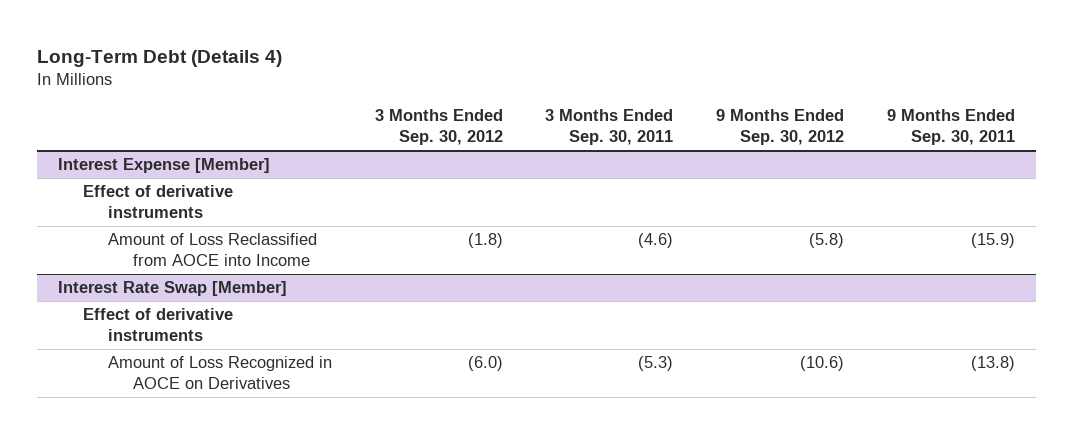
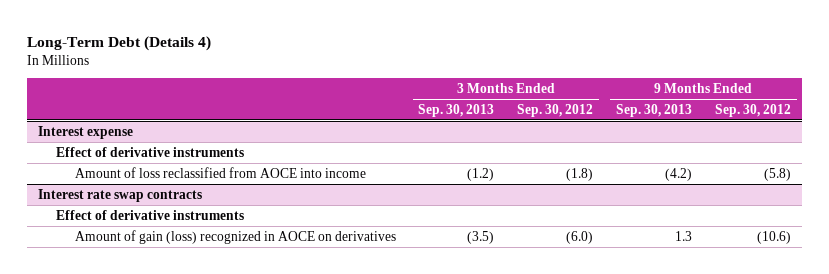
- | 3 Months Ended Sep. 30, 2012 | 3 Months Ended Sep. 30, 2011 | 9 Months Ended Sep. 30, 2012 | 9 Months Ended Sep. 30, 2011
+ | 3 Months Ended Sep. 30, 2013 | 3 Months Ended Sep. 30, 2012 | 9 Months Ended Sep. 30, 2013 | 9 Months Ended Sep. 30, 2012
- Interest Expense [Member]
+ Interest expense
- Amount of Loss Reclassified from AOCE into Income | (1.8) | (4.6) | (5.8) | (15.9)
- Interest Rate Swap [Member]
+ Amount of loss reclassified from AOCE into income | (1.2) | (1.8) | (4.2) | (5.8)
+ Interest rate swap contracts
- Amount of Loss Recognized in AOCE on Derivatives | (6.0) | (5.3) | (10.6) | (13.8)
+ Amount of gain (loss) recognized in AOCE on derivatives | (3.5) | (6.0) | 1.3 | (10.6)

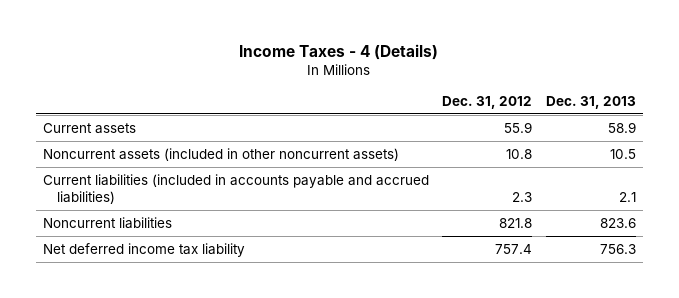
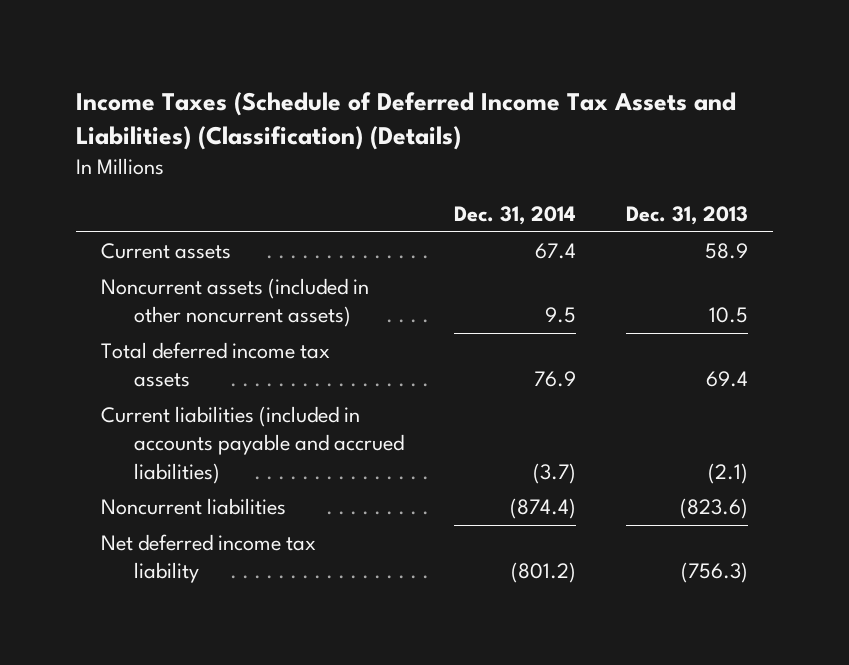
- Income Taxes - 4 (Details)
+ Income Taxes (Schedule of Deferred Income Tax Assets and Liabilities) (Classification) (Details)
- | Dec. 31, 2012 | Dec. 31, 2013
+ | Dec. 31, 2014 | Dec. 31, 2013
- Current liabilities (included in accounts payable and accrued liabilities) | 2.3 | 2.1
- Noncurrent liabilities | 821.8 | 823.6
- Net deferred income tax liability | 757.4 | 756.3
+ Total deferred income tax assets | 76.9 | 69.4
+ Current liabilities (included in accounts payable and accrued liabilities) | (3.7) | (2.1)
+ Noncurrent liabilities | (874.4) | (823.6)
+ Net deferred income tax liability | (801.2) | (756.3)

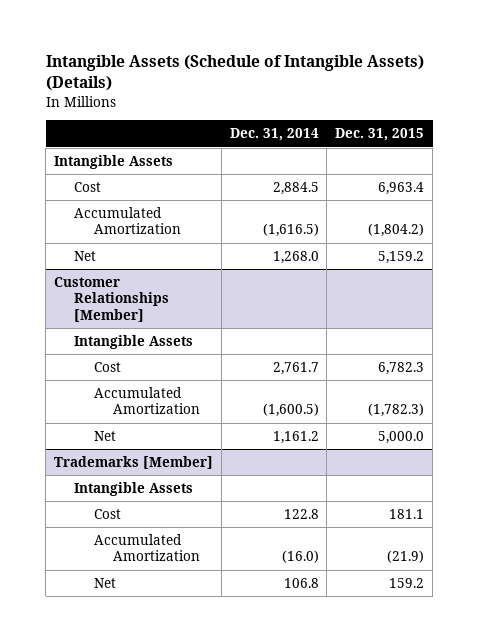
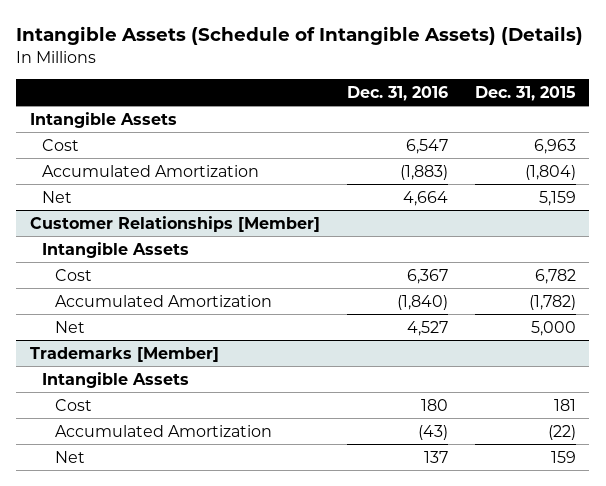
- | Dec. 31, 2014 | Dec. 31, 2015
+ | Dec. 31, 2016 | Dec. 31, 2015
- Cost | 2,884.5 | 6,963.4
- Accumulated Amortization | (1,616.5) | (1,804.2)
- Net | 1,268.0 | 5,159.2
+ Cost | 6,547 | 6,963
+ Accumulated Amortization | (1,883) | (1,804)
+ Net | 4,664 | 5,159
@ Customer Relationships [Member]
- Cost | 2,761.7 | 6,782.3
- Accumulated Amortization | (1,600.5) | (1,782.3)
- Net | 1,161.2 | 5,000.0
+ Cost | 6,367 | 6,782
+ Accumulated Amortization | (1,840) | (1,782)
+ Net | 4,527 | 5,000
@ Trademarks [Member]
- Cost | 122.8 | 181.1
- Accumulated Amortization | (16.0) | (21.9)
- Net | 106.8 | 159.2
+ Cost | 180 | 181
+ Accumulated Amortization | (43) | (22)
+ Net | 137 | 159

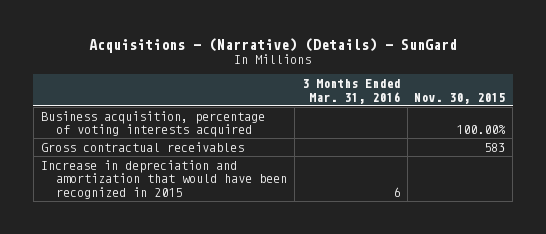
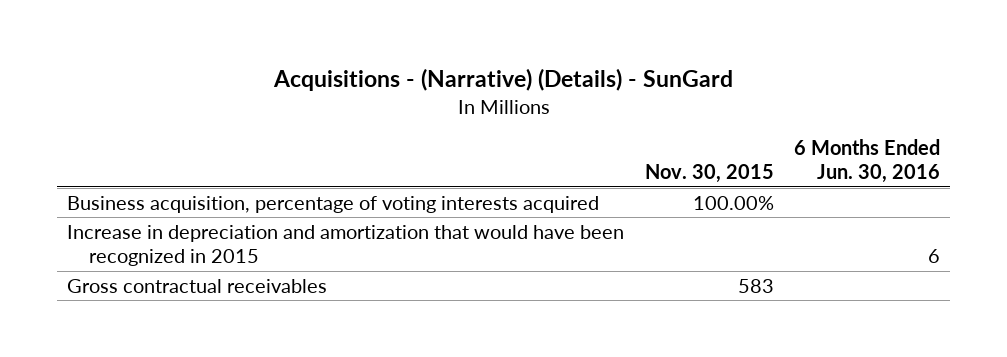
- | 3 Months Ended Mar. 31, 2016 | Nov. 30, 2015
+ | Nov. 30, 2015 | 6 Months Ended Jun. 30, 2016
moved down: Gross contractual receivables | 583 |

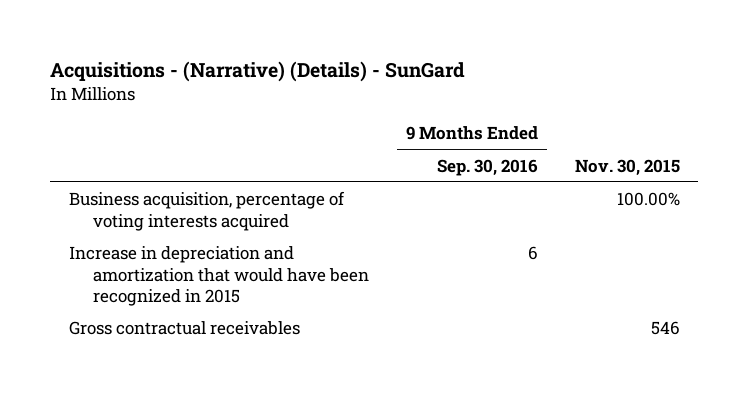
- | Nov. 30, 2015 | 6 Months Ended Jun. 30, 2016
+ | 9 Months Ended Sep. 30, 2016 | Nov. 30, 2015
- Gross contractual receivables | 583 |
+ Gross contractual receivables | | 546

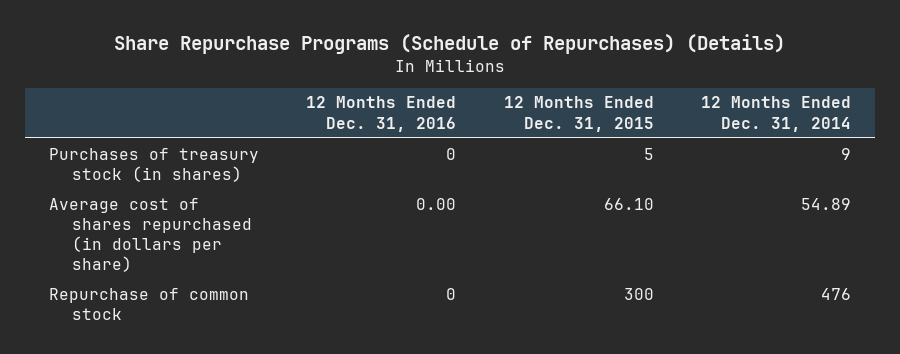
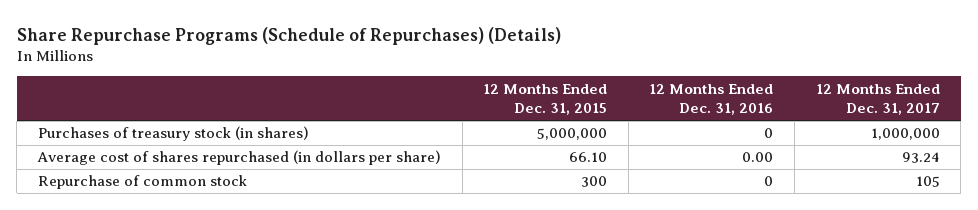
- | 12 Months Ended Dec. 31, 2016 | 12 Months Ended Dec. 31, 2015 | 12 Months Ended Dec. 31, 2014
+ | 12 Months Ended Dec. 31, 2015 | 12 Months Ended Dec. 31, 2016 | 12 Months Ended Dec. 31, 2017
- Purchases of treasury stock (in shares) | 0 | 5 | 9
+ Purchases of treasury stock (in shares) | 5,000,000 | 0 | 1,000,000

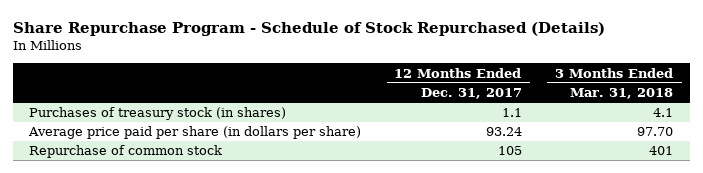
- Share Repurchase Programs (Schedule of Repurchases) (Details)
+ Share Repurchase Program - Schedule of Stock Repurchased (Details)
- | 12 Months Ended Dec. 31, 2015 | 12 Months Ended Dec. 31, 2016 | 12 Months Ended Dec. 31, 2017
+ | 12 Months Ended Dec. 31, 2017 | 3 Months Ended Mar. 31, 2018
- Purchases of treasury stock (in shares) | 5,000,000 | 0 | 1,000,000
- Average cost of shares repurchased (in dollars per share) | 66.10 | 0.00 | 93.24
+ Purchases of treasury stock (in shares) | 1.1 | 4.1
+ Average price paid per share (in dollars per share) | 93.24 | 97.70

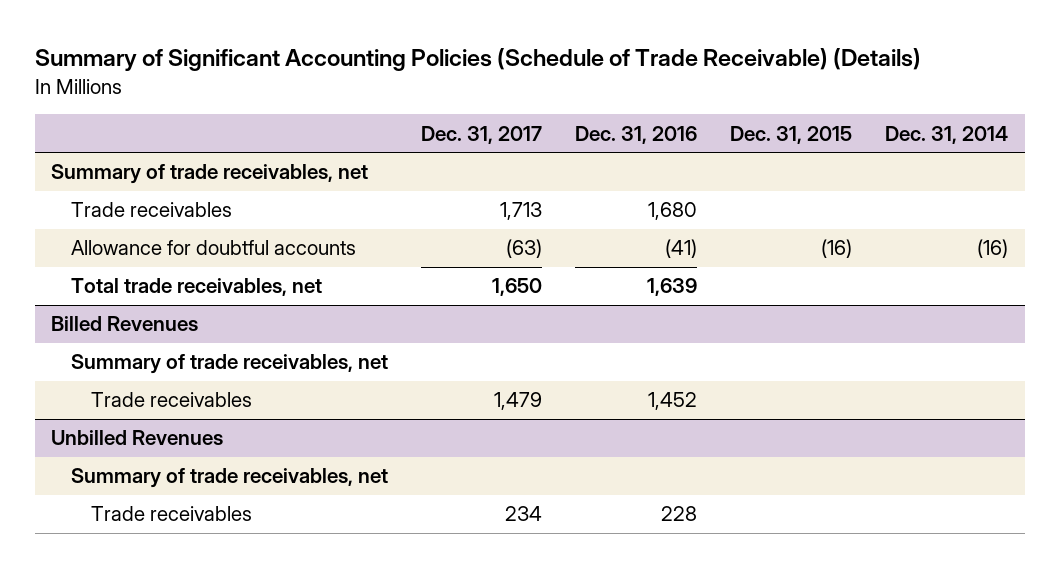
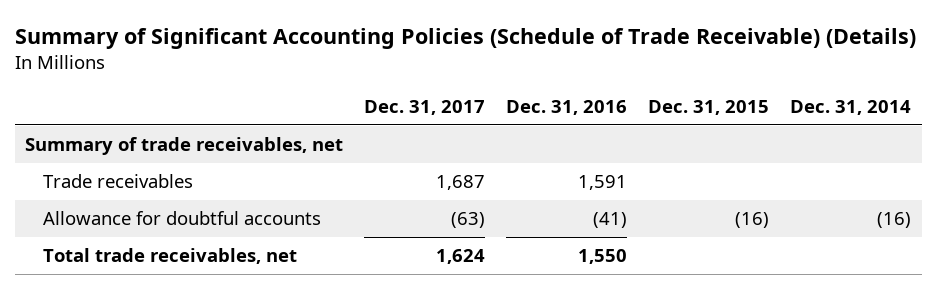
- Trade receivables | 1,713 | 1,680 | |
+ Trade receivables | 1,687 | 1,591 | |
- Total trade receivables, net | 1,650 | 1,639 | |
- Billed Revenues
- Summary of trade receivables, net
- Trade receivables | 1,479 | 1,452 | |
- Unbilled Revenues
- Summary of trade receivables, net
- Trade receivables | 234 | 228 | |
+ Total trade receivables, net | 1,624 | 1,550 | |

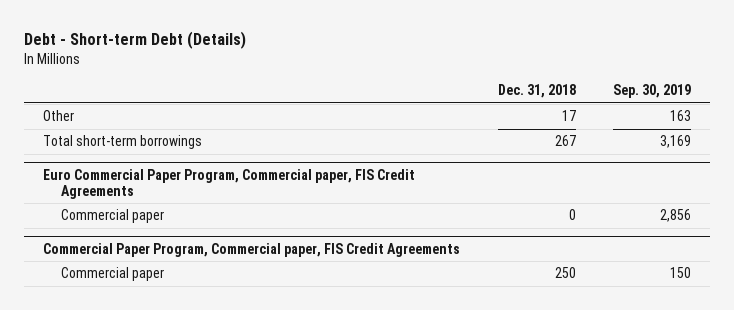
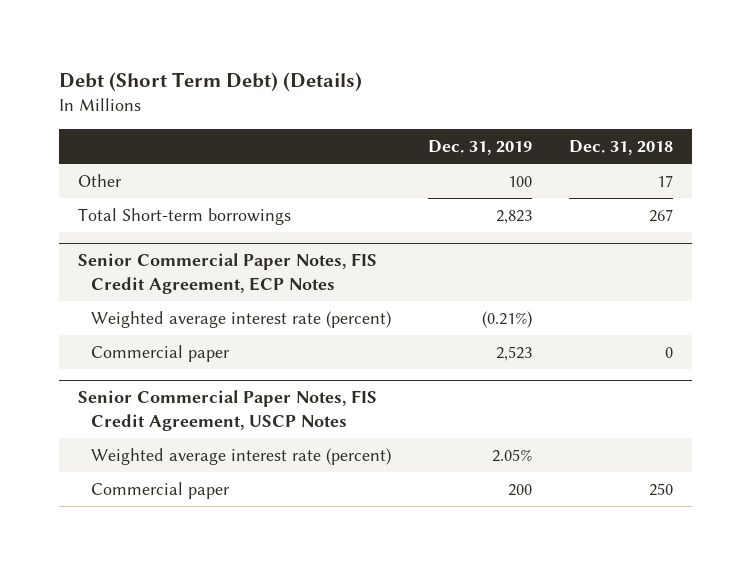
- Debt - Short-term Debt (Details)
+ Debt (Short Term Debt) (Details)
- | Dec. 31, 2018 | Sep. 30, 2019
+ | Dec. 31, 2019 | Dec. 31, 2018
- Total short-term borrowings | 267 | 3,169
- Euro Commercial Paper Program, Commercial paper, FIS Credit Agreements
+ Total Short-term borrowings | 2,823 | 267
+ Senior Commercial Paper Notes, FIS Credit Agreement, ECP Notes
+ Weighted average interest rate (percent) | (0.21%) |
- Commercial Paper Program, Commercial paper, FIS Credit Agreements
+ Senior Commercial Paper Notes, FIS Credit Agreement, USCP Notes
+ Weighted average interest rate (percent) | 2.05% |

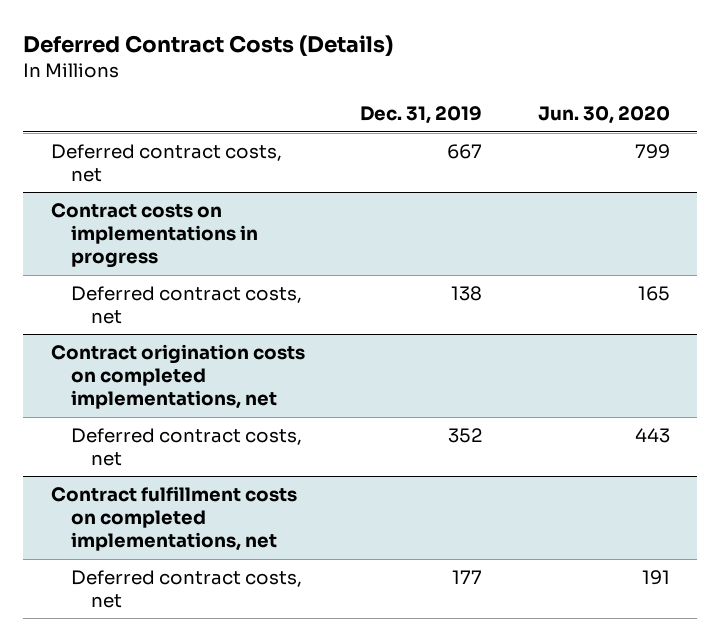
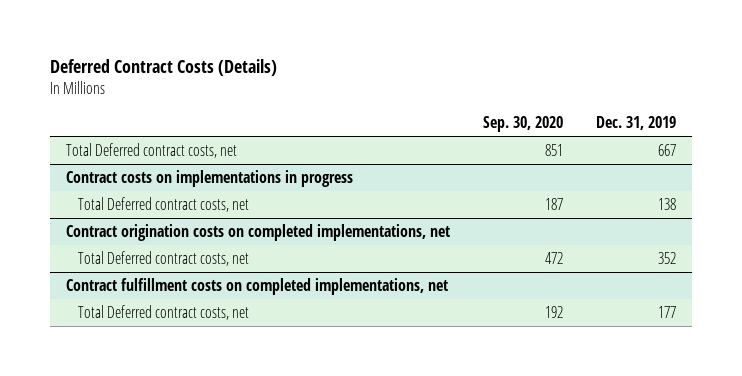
- | Dec. 31, 2019 | Jun. 30, 2020
+ | Sep. 30, 2020 | Dec. 31, 2019
- Deferred contract costs, net | 667 | 799
+ Total Deferred contract costs, net | 851 | 667
@ Contract costs on implementations in progress
- Deferred contract costs, net | 138 | 165
+ Total Deferred contract costs, net | 187 | 138
@ Contract origination costs on completed implementations, net
- Deferred contract costs, net | 352 | 443
+ Total Deferred contract costs, net | 472 | 352
@ Contract fulfillment costs on completed implementations, net
- Deferred contract costs, net | 177 | 191
+ Total Deferred contract costs, net | 192 | 177

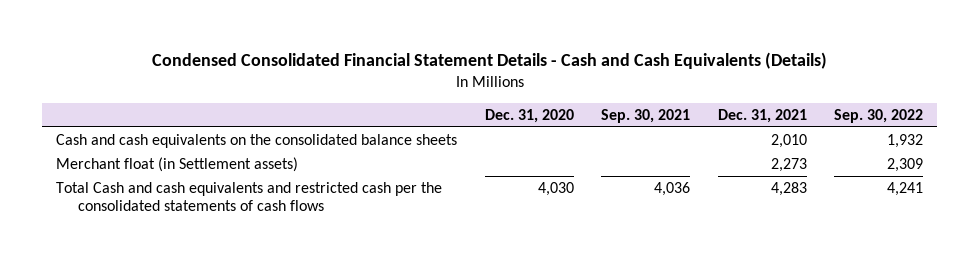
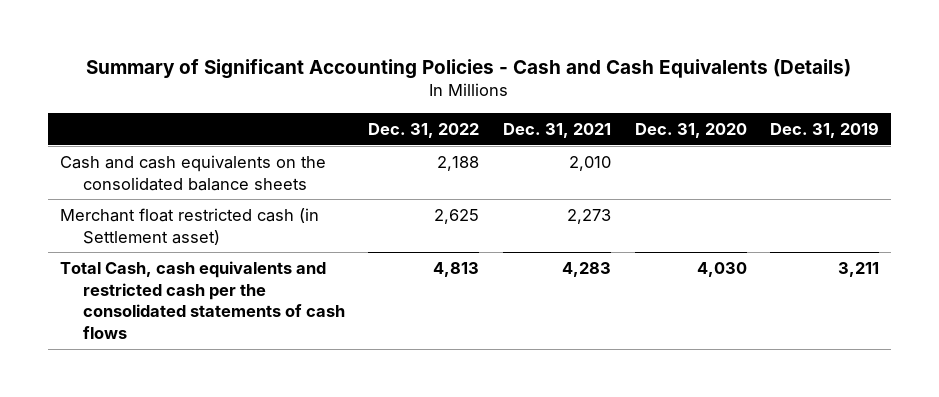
- Condensed Consolidated Financial Statement Details - Cash and Cash Equivalents (Details)
+ Summary of Significant Accounting Policies - Cash and Cash Equivalents (Details)
- | Dec. 31, 2020 | Sep. 30, 2021 | Dec. 31, 2021 | Sep. 30, 2022
+ | Dec. 31, 2022 | Dec. 31, 2021 | Dec. 31, 2020 | Dec. 31, 2019
- Merchant float (in Settlement assets) | | | 2,273 | 2,309
- Total Cash and cash equivalents and restricted cash per the consolidated statements of cash flows | 4,030 | 4,036 | 4,283 | 4,241
+ Merchant float restricted cash (in Settlement asset) | 2,625 | 2,273 | |
+ Total Cash, cash equivalents and restricted cash per the consolidated statements of cash flows | 4,813 | 4,283 | 4,030 | 3,211

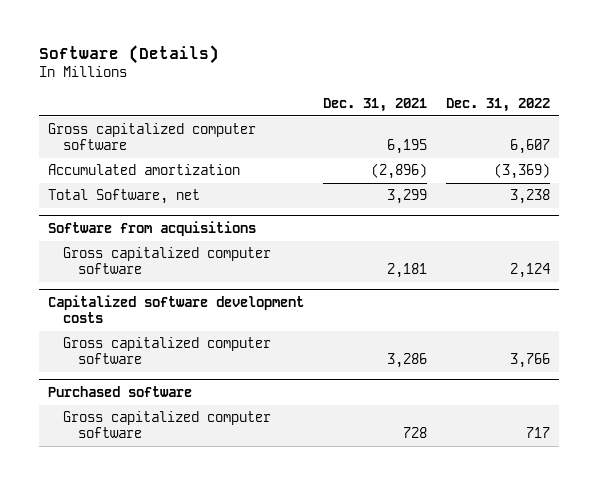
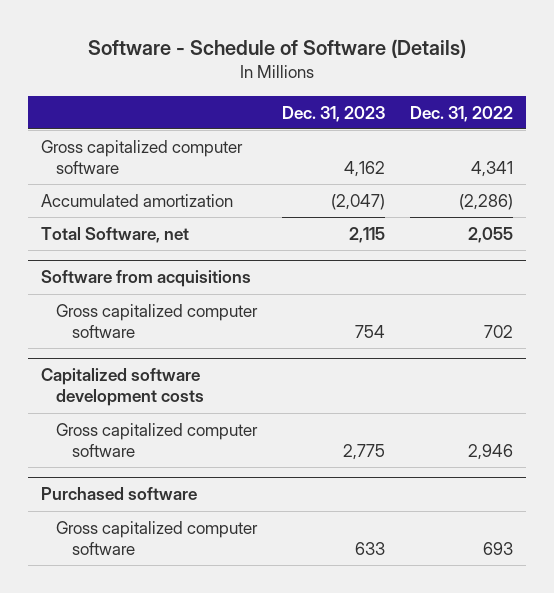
- Software (Details)
+ Software - Schedule of Software (Details)
- | Dec. 31, 2021 | Dec. 31, 2022
+ | Dec. 31, 2023 | Dec. 31, 2022
- Gross capitalized computer software | 6,195 | 6,607
- Accumulated amortization | (2,896) | (3,369)
- Total Software, net | 3,299 | 3,238
+ Gross capitalized computer software | 4,162 | 4,341
+ Accumulated amortization | (2,047) | (2,286)
+ Total Software, net | 2,115 | 2,055
@ Software from acquisitions
- Gross capitalized computer software | 2,181 | 2,124
+ Gross capitalized computer software | 754 | 702
@ Capitalized software development costs
- Gross capitalized computer software | 3,286 | 3,766
+ Gross capitalized computer software | 2,775 | 2,946
@ Purchased software
- Gross capitalized computer software | 728 | 717
+ Gross capitalized computer software | 633 | 693

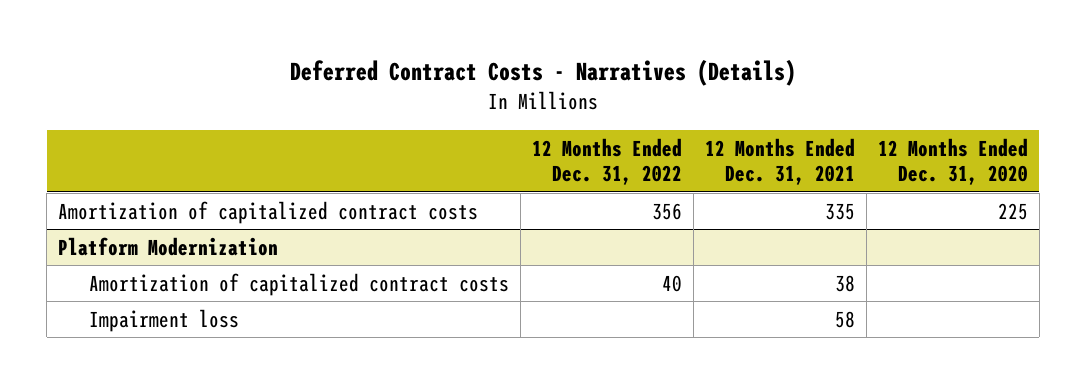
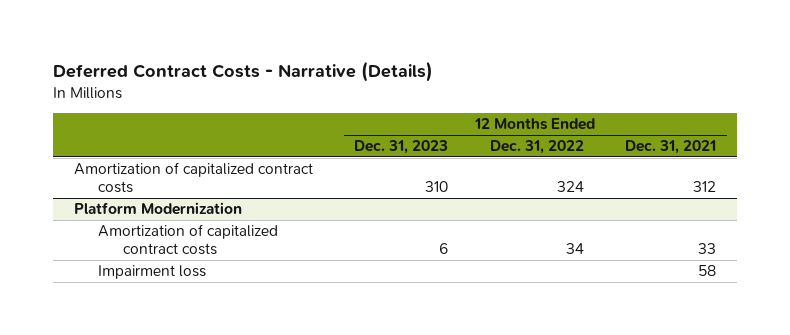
- Deferred Contract Costs - Narratives (Details)
+ Deferred Contract Costs - Narrative (Details)
- | 12 Months Ended Dec. 31, 2022 | 12 Months Ended Dec. 31, 2021 | 12 Months Ended Dec. 31, 2020
+ | 12 Months Ended Dec. 31, 2023 | 12 Months Ended Dec. 31, 2022 | 12 Months Ended Dec. 31, 2021
- Amortization of capitalized contract costs | 356 | 335 | 225
+ Amortization of capitalized contract costs | 310 | 324 | 312
@ Platform Modernization
- Amortization of capitalized contract costs | 40 | 38 |
+ Amortization of capitalized contract costs | 6 | 34 | 33

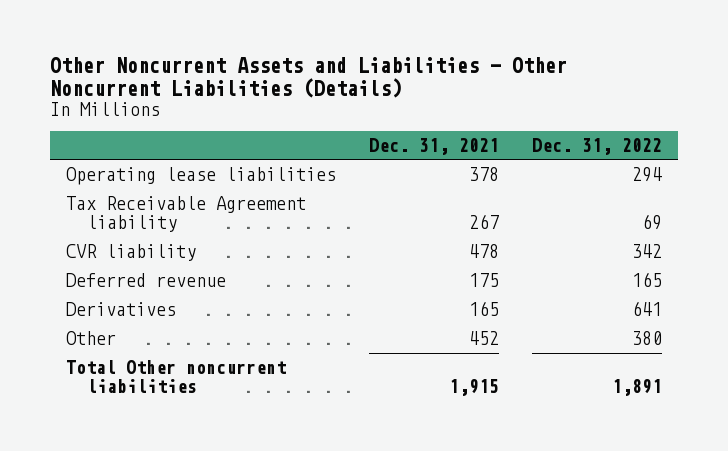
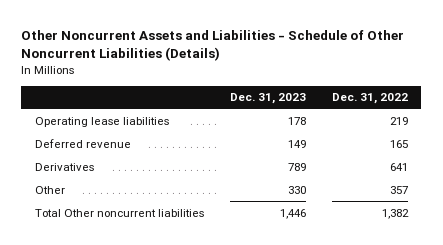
- Other Noncurrent Assets and Liabilities - Other Noncurrent Liabilities (Details)
+ Other Noncurrent Assets and Liabilities - Schedule of Other Noncurrent Liabilities (Details)
- | Dec. 31, 2021 | Dec. 31, 2022
+ | Dec. 31, 2023 | Dec. 31, 2022
- Operating lease liabilities | 378 | 294
- Tax Receivable Agreement liability | 267 | 69
- CVR liability | 478 | 342
+ Operating lease liabilities | 178 | 219
- Other | 452 | 380
- Total Other noncurrent liabilities | 1,915 | 1,891
+ Other | 330 | 357
+ Total Other noncurrent liabilities | 1,446 | 1,382

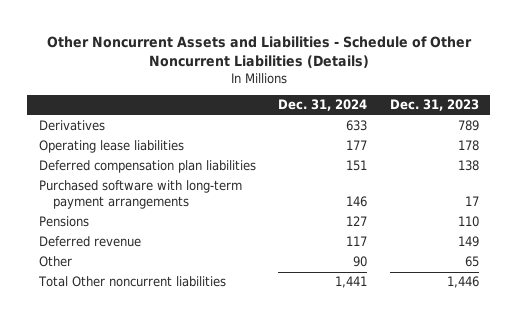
- | Dec. 31, 2023 | Dec. 31, 2022
+ | Dec. 31, 2024 | Dec. 31, 2023
moved up: Derivatives | 633 | 789
+ Deferred compensation plan liabilities | 151 | 138
+ Purchased software with long-term payment arrangements | 146 | 17
+ Pensions | 127 | 110
- Other | 330 | 357
+ Other | 90 | 65

